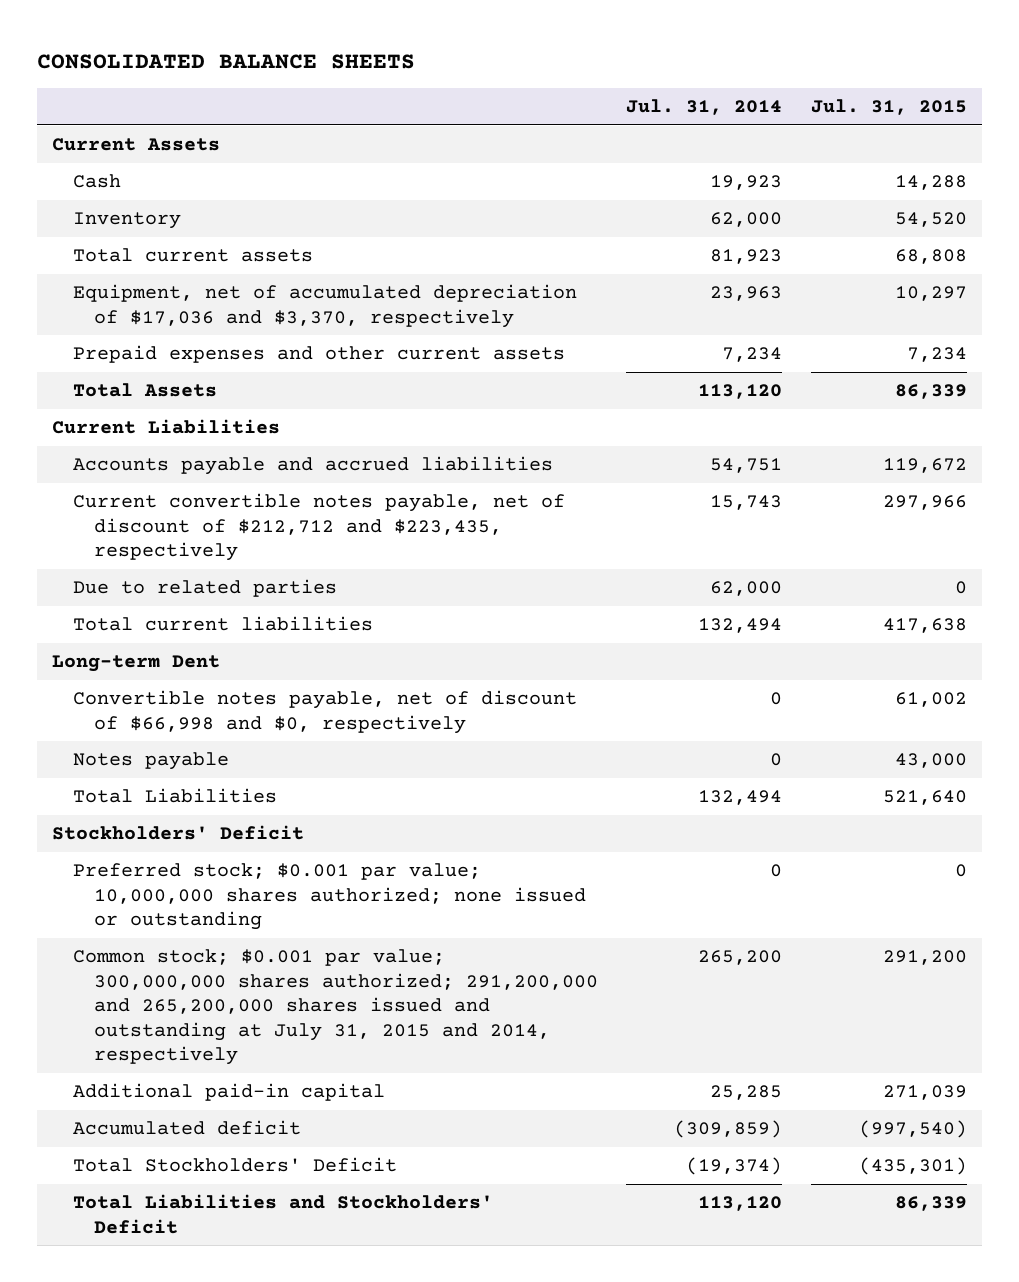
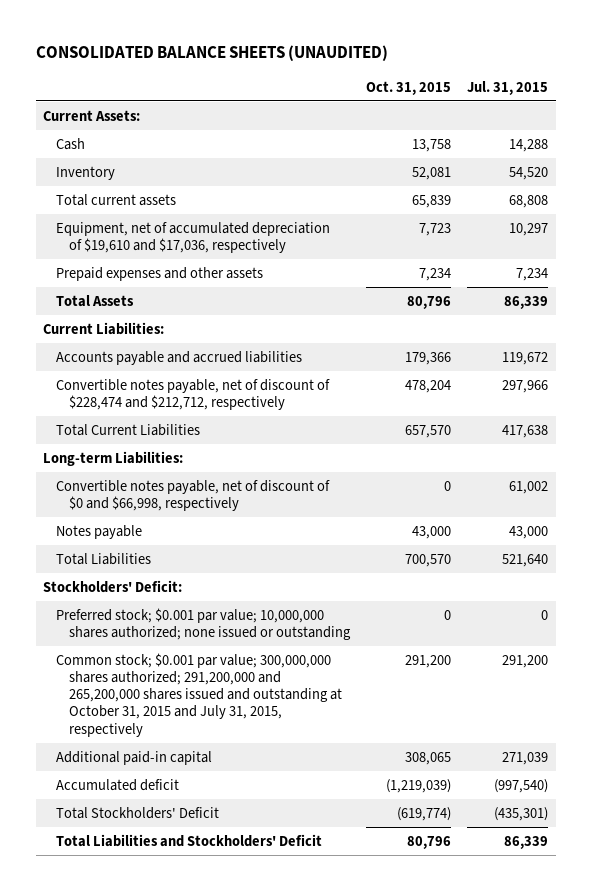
- CONSOLIDATED BALANCE SHEETS
+ CONSOLIDATED BALANCE SHEETS (UNAUDITED)
- | Jul. 31, 2014 | Jul. 31, 2015
+ | Oct. 31, 2015 | Jul. 31, 2015
- Current Assets
+ Current Assets:
- Equipment, net of accumulated depreciation of $17,036 and $3,370, respectively | 23,963 | 10,297
- Prepaid expenses and other current assets | 7,234 | 7,234
+ Equipment, net of accumulated depreciation of $19,610 and $17,036, respectively | 7,723 | 10,297
+ Prepaid expenses and other assets | 7,234 | 7,234
- Current Liabilities
+ Current Liabilities:
- Current convertible notes payable, net of discount of $212,712 and $223,435, respectively | 15,743 | 297,966
- Due to related parties | 62,000 | 0
- Total current liabilities | 132,494 | 417,638
- Long-term Dent
- Convertible notes payable, net of discount of $66,998 and $0, respectively | 0 | 61,002
+ Convertible notes payable, net of discount of $228,474 and $212,712, respectively | 478,204 | 297,966
+ Total Current Liabilities | 657,570 | 417,638
+ Long-term Liabilities:
+ Convertible notes payable, net of discount of $0 and $66,998, respectively | 0 | 61,002
- Stockholders' Deficit
+ Stockholders' Deficit:
- Common stock; $0.001 par value; 300,000,000 shares authorized; 291,200,000 and 265,200,000 shares issued and outstanding at July 31, 2015 and 2014, respectively | 265,200 | 291,200
+ Common stock; $0.001 par value; 300,000,000 shares authorized; 291,200,000 and 265,200,000 shares issued and outstanding at October 31, 2015 and July 31, 2015, respectively | 291,200 | 291,200

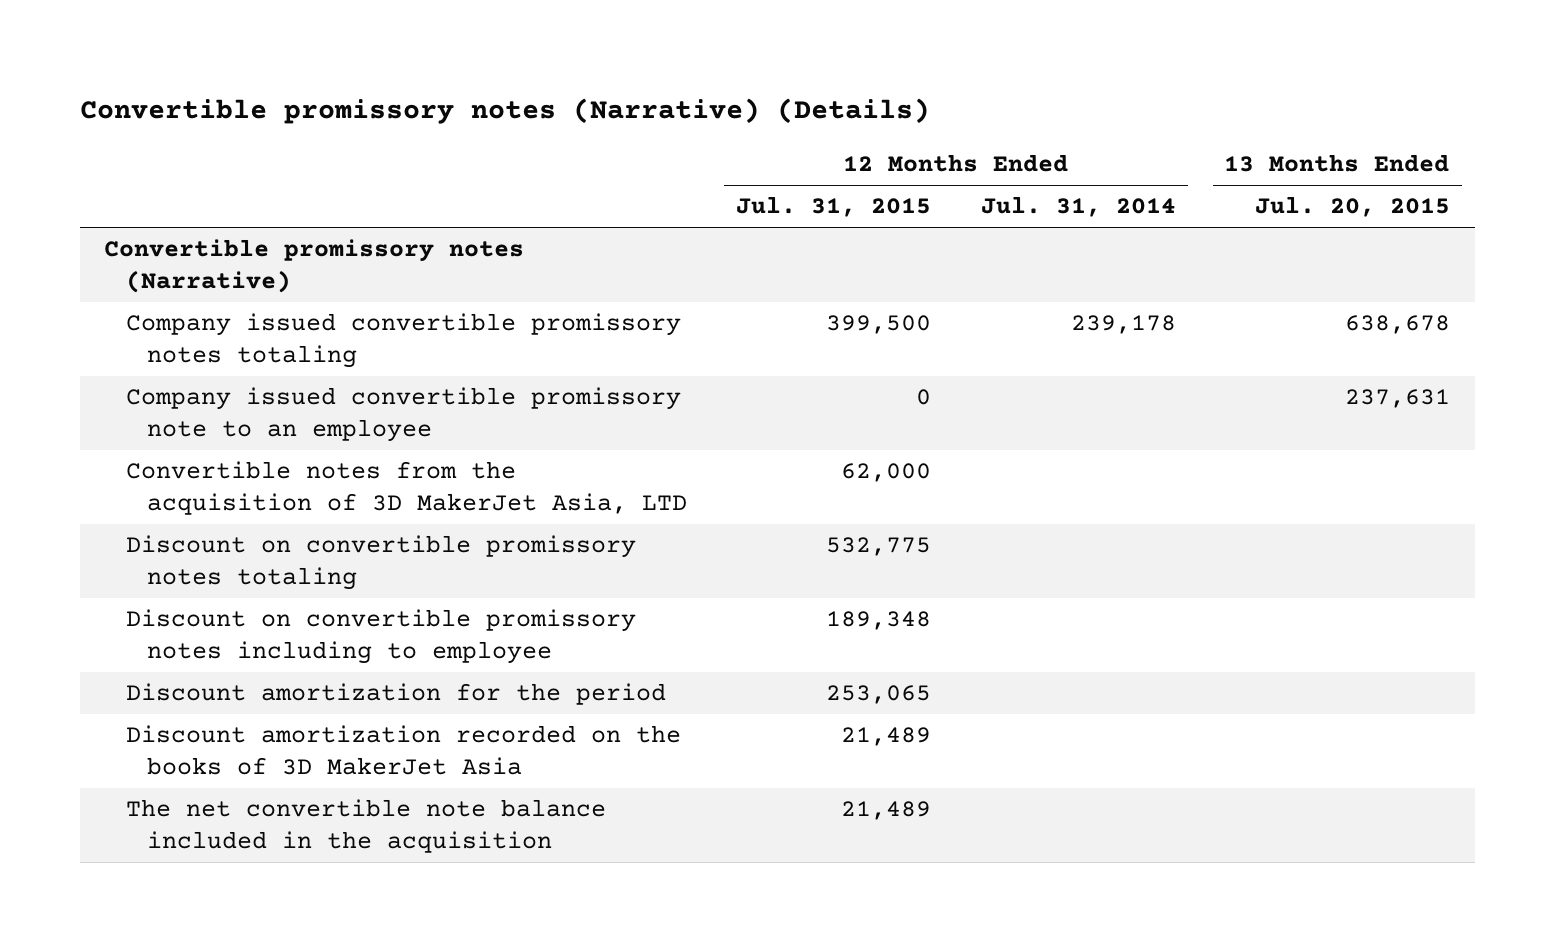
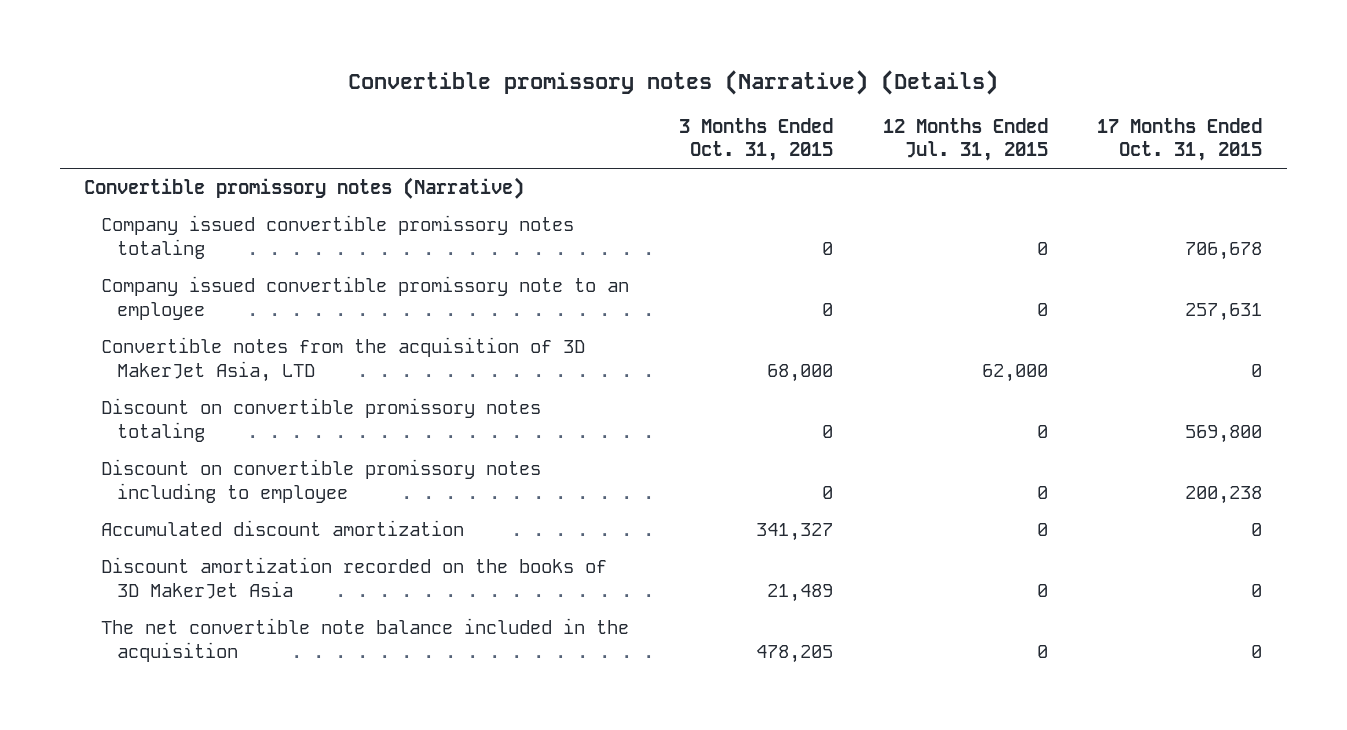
- | 12 Months Ended Jul. 31, 2015 | 12 Months Ended Jul. 31, 2014 | 13 Months Ended Jul. 20, 2015
+ | 3 Months Ended Oct. 31, 2015 | 12 Months Ended Jul. 31, 2015 | 17 Months Ended Oct. 31, 2015
- Company issued convertible promissory notes totaling | 399,500 | 239,178 | 638,678
+ Company issued convertible promissory notes totaling | 0 | 0 | 706,678
- Discount on convertible promissory notes totaling | 532,775 | |
- Discount on convertible promissory notes including to employee | 189,348 | |
- Discount amortization for the period | 253,065 | |
- Discount amortization recorded on the books of 3D MakerJet Asia | 21,489 | |
- The net convertible note balance included in the acquisition | 21,489 | |
+ Discount on convertible promissory notes totaling | 0 | 0 | 569,800
+ Discount on convertible promissory notes including to employee | 0 | 0 | 200,238
+ Accumulated discount amortization | 341,327 | 0 | 0
+ Discount amortization recorded on the books of 3D MakerJet Asia | 21,489 | 0 | 0
+ The net convertible note balance included in the acquisition | 478,205 | 0 | 0

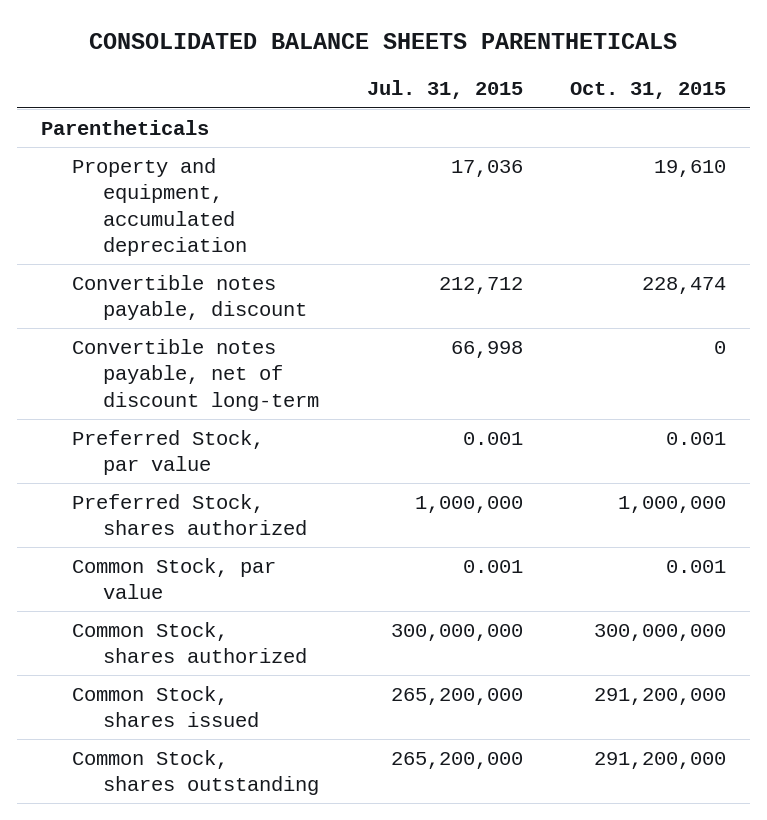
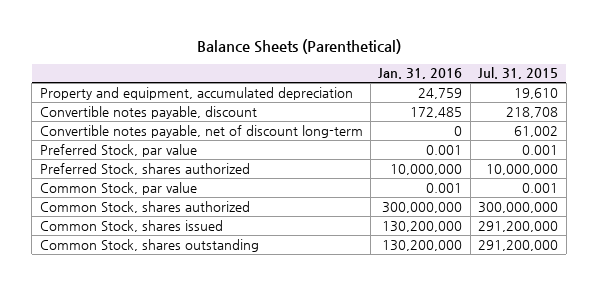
- CONSOLIDATED BALANCE SHEETS PARENTHETICALS
+ Balance Sheets (Parenthetical)
- | Jul. 31, 2015 | Oct. 31, 2015
+ | Jan. 31, 2016 | Jul. 31, 2015
- Parentheticals
- Property and equipment, accumulated depreciation | 17,036 | 19,610
- Convertible notes payable, discount | 212,712 | 228,474
- Convertible notes payable, net of discount long-term | 66,998 | 0
+ Property and equipment, accumulated depreciation | 24,759 | 19,610
+ Convertible notes payable, discount | 172,485 | 218,708
+ Convertible notes payable, net of discount long-term | 0 | 61,002
- Preferred Stock, shares authorized | 1,000,000 | 1,000,000
+ Preferred Stock, shares authorized | 10,000,000 | 10,000,000
- Common Stock, shares issued | 265,200,000 | 291,200,000
- Common Stock, shares outstanding | 265,200,000 | 291,200,000
+ Common Stock, shares issued | 130,200,000 | 291,200,000
+ Common Stock, shares outstanding | 130,200,000 | 291,200,000

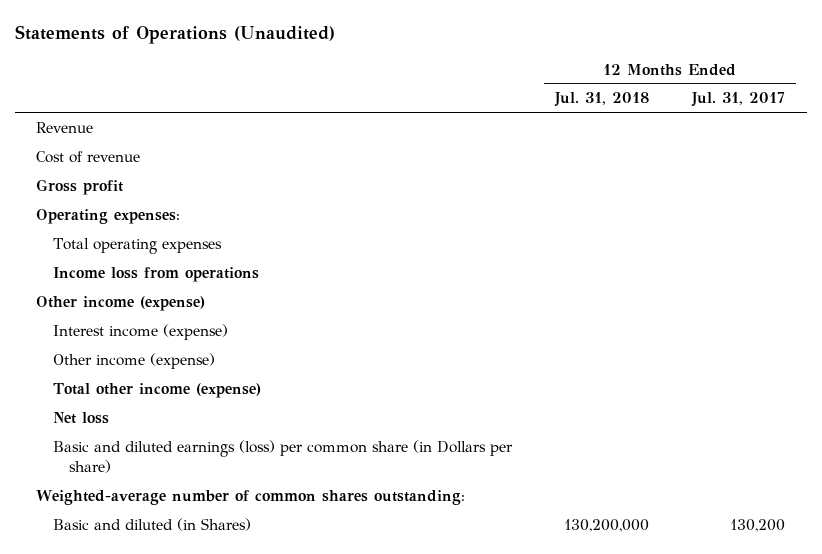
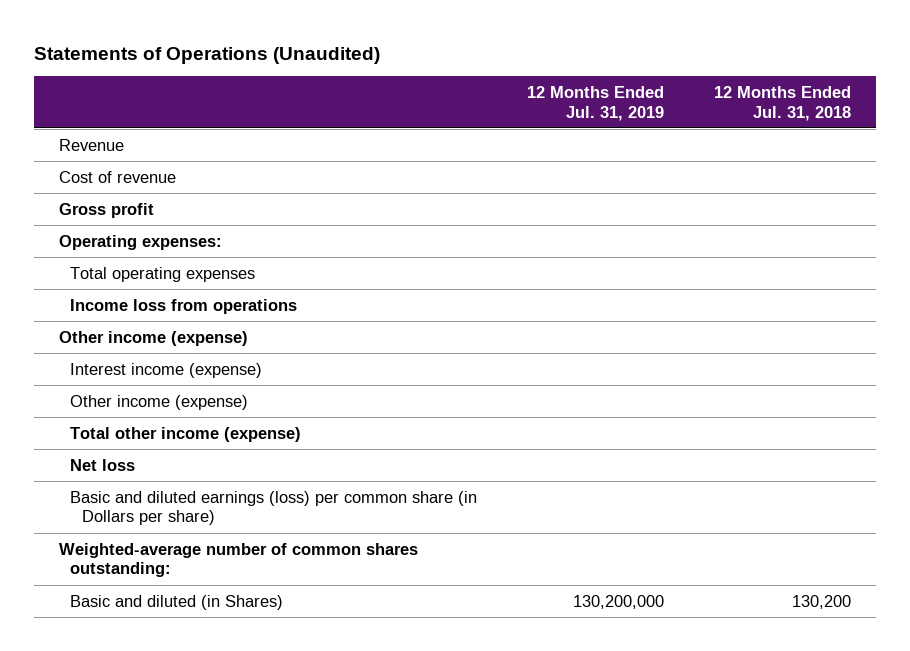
- | 12 Months Ended Jul. 31, 2018 | 12 Months Ended Jul. 31, 2017
+ | 12 Months Ended Jul. 31, 2019 | 12 Months Ended Jul. 31, 2018
- Basic and diluted (in Shares) | 130,200,000 | 130,200
+ Basic and diluted (in Shares) | 130,200,000 | 130,200

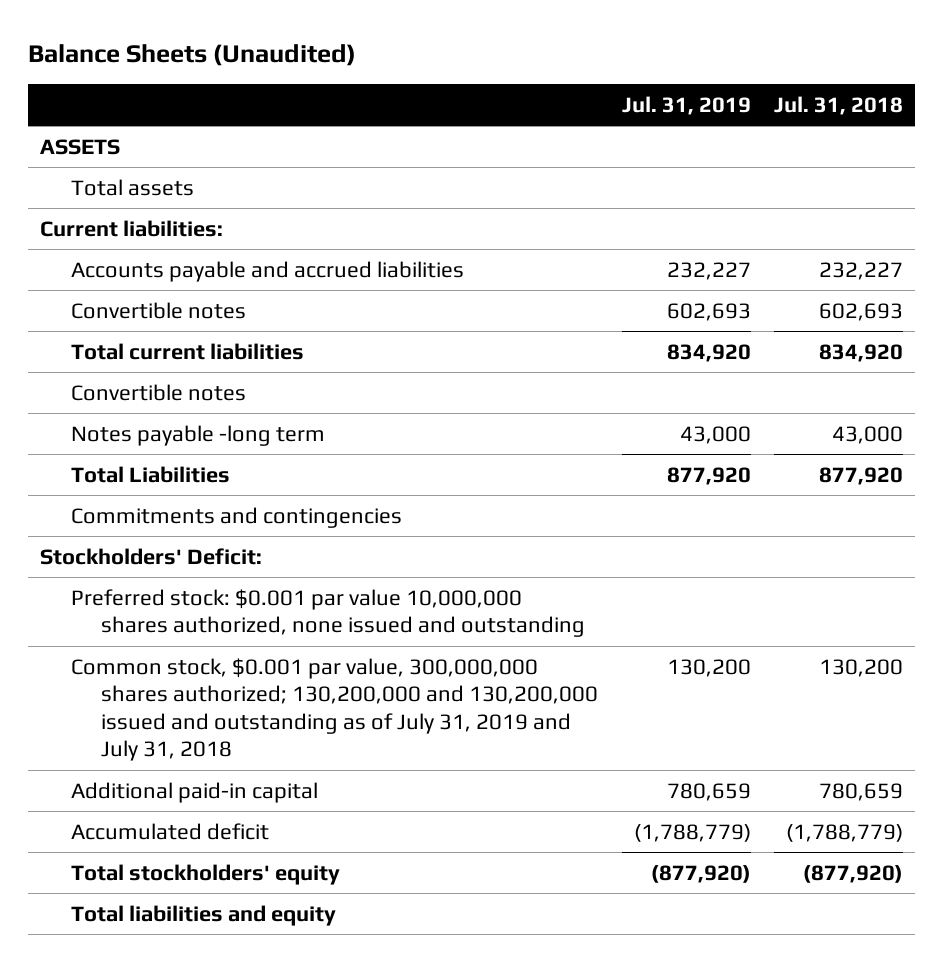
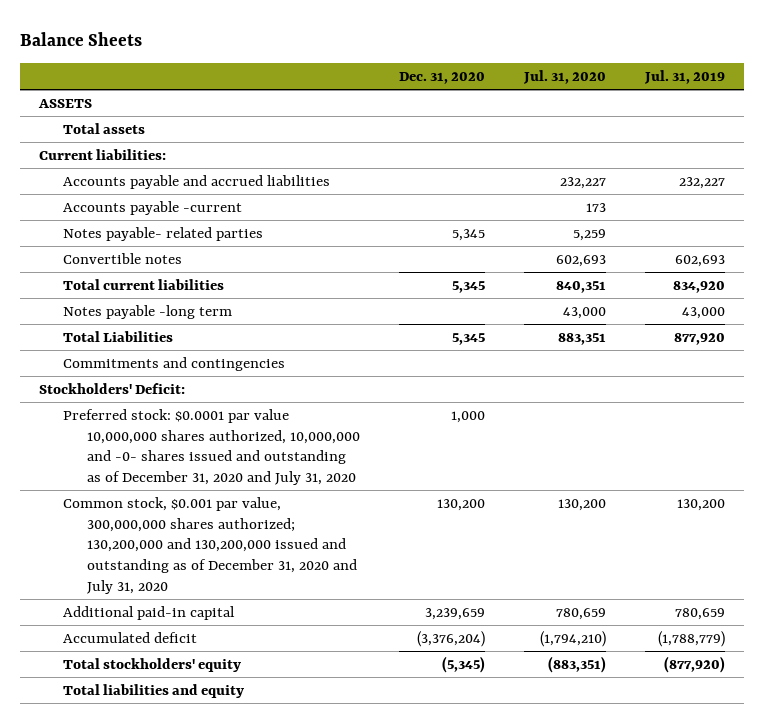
- Balance Sheets (Unaudited)
+ Balance Sheets
- | Jul. 31, 2019 | Jul. 31, 2018
+ | Dec. 31, 2020 | Jul. 31, 2020 | Jul. 31, 2019
+ Accounts payable -current | | 173 |
+ Notes payable- related parties | 5,345 | 5,259 |
- Convertible notes
- Preferred stock: $0.001 par value 10,000,000 shares authorized, none issued and outstanding
- Common stock, $0.001 par value, 300,000,000 shares authorized; 130,200,000 and 130,200,000 issued and outstanding as of July 31, 2019 and July 31, 2018 | 130,200 | 130,200
+ Preferred stock: $0.0001 par value 10,000,000 shares authorized, 10,000,000 and -0- shares issued and outstanding as of December 31, 2020 and July 31, 2020 | 1,000 | |
+ Common stock, $0.001 par value, 300,000,000 shares authorized; 130,200,000 and 130,200,000 issued and outstanding as of December 31, 2020 and July 31, 2020 | 130,200 | 130,200 | 130,200

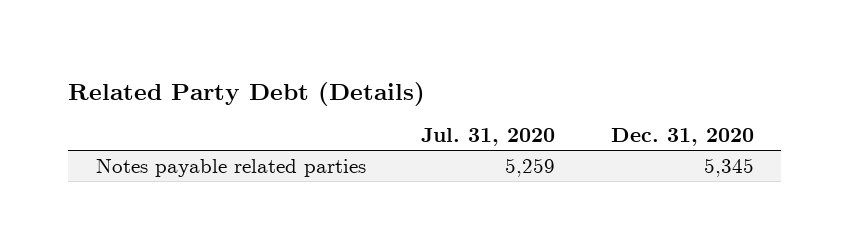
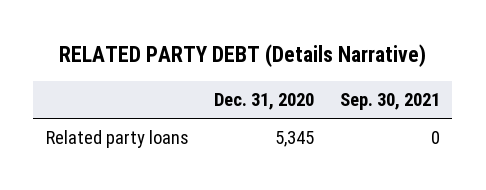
- Related Party Debt (Details)
+ RELATED PARTY DEBT (Details Narrative)
- | Jul. 31, 2020 | Dec. 31, 2020
+ | Dec. 31, 2020 | Sep. 30, 2021
- Notes payable related parties | 5,259 | 5,345
+ Related party loans | 5,345 | 0

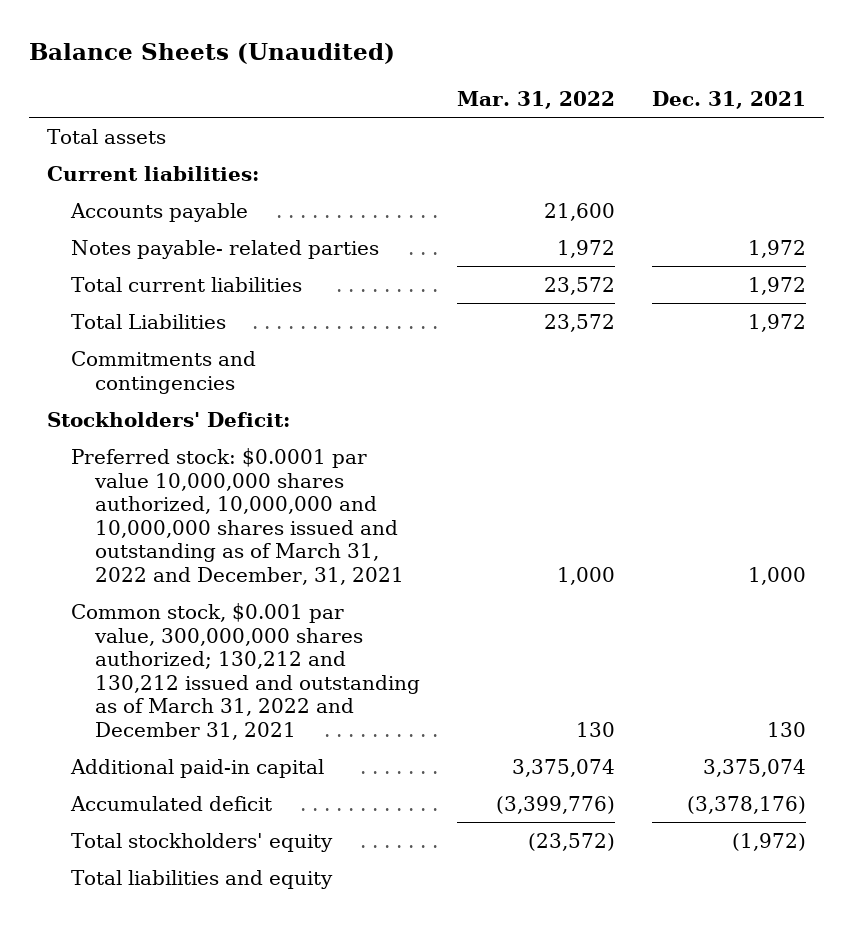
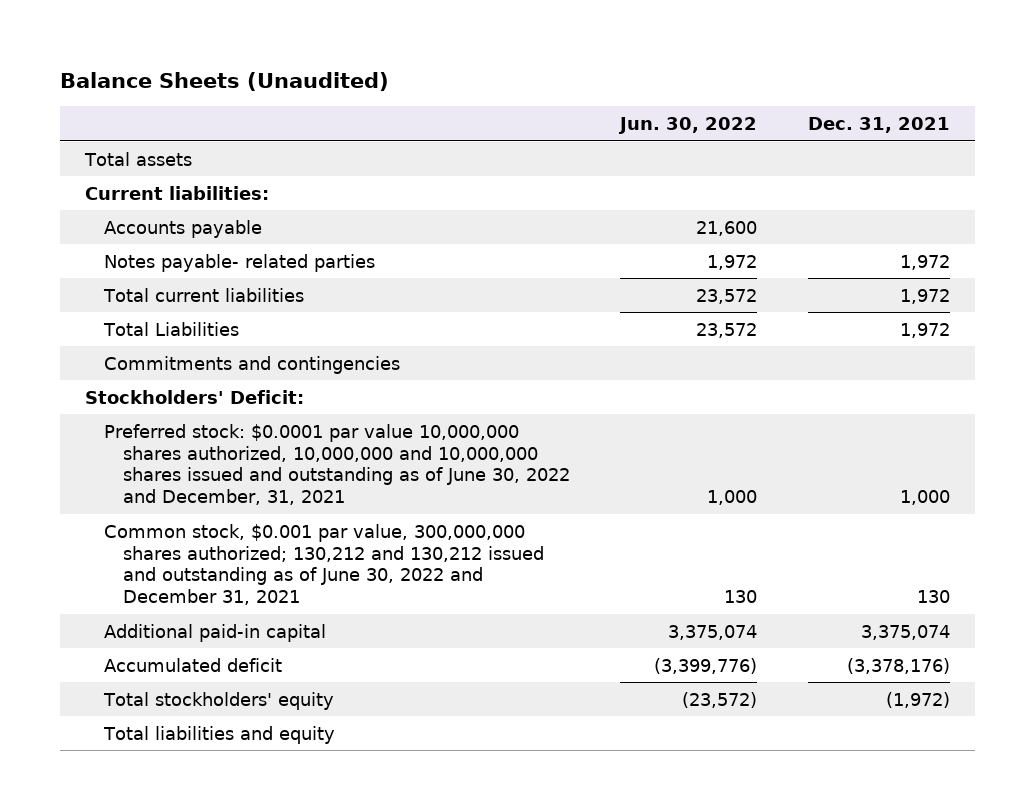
- | Mar. 31, 2022 | Dec. 31, 2021
+ | Jun. 30, 2022 | Dec. 31, 2021
- Preferred stock: $0.0001 par value 10,000,000 shares authorized, 10,000,000 and 10,000,000 shares issued and outstanding as of March 31, 2022 and December, 31, 2021 | 1,000 | 1,000
- Common stock, $0.001 par value, 300,000,000 shares authorized; 130,212 and 130,212 issued and outstanding as of March 31, 2022 and December 31, 2021 | 130 | 130
+ Preferred stock: $0.0001 par value 10,000,000 shares authorized, 10,000,000 and 10,000,000 shares issued and outstanding as of June 30, 2022 and December, 31, 2021 | 1,000 | 1,000
+ Common stock, $0.001 par value, 300,000,000 shares authorized; 130,212 and 130,212 issued and outstanding as of June 30, 2022 and December 31, 2021 | 130 | 130

